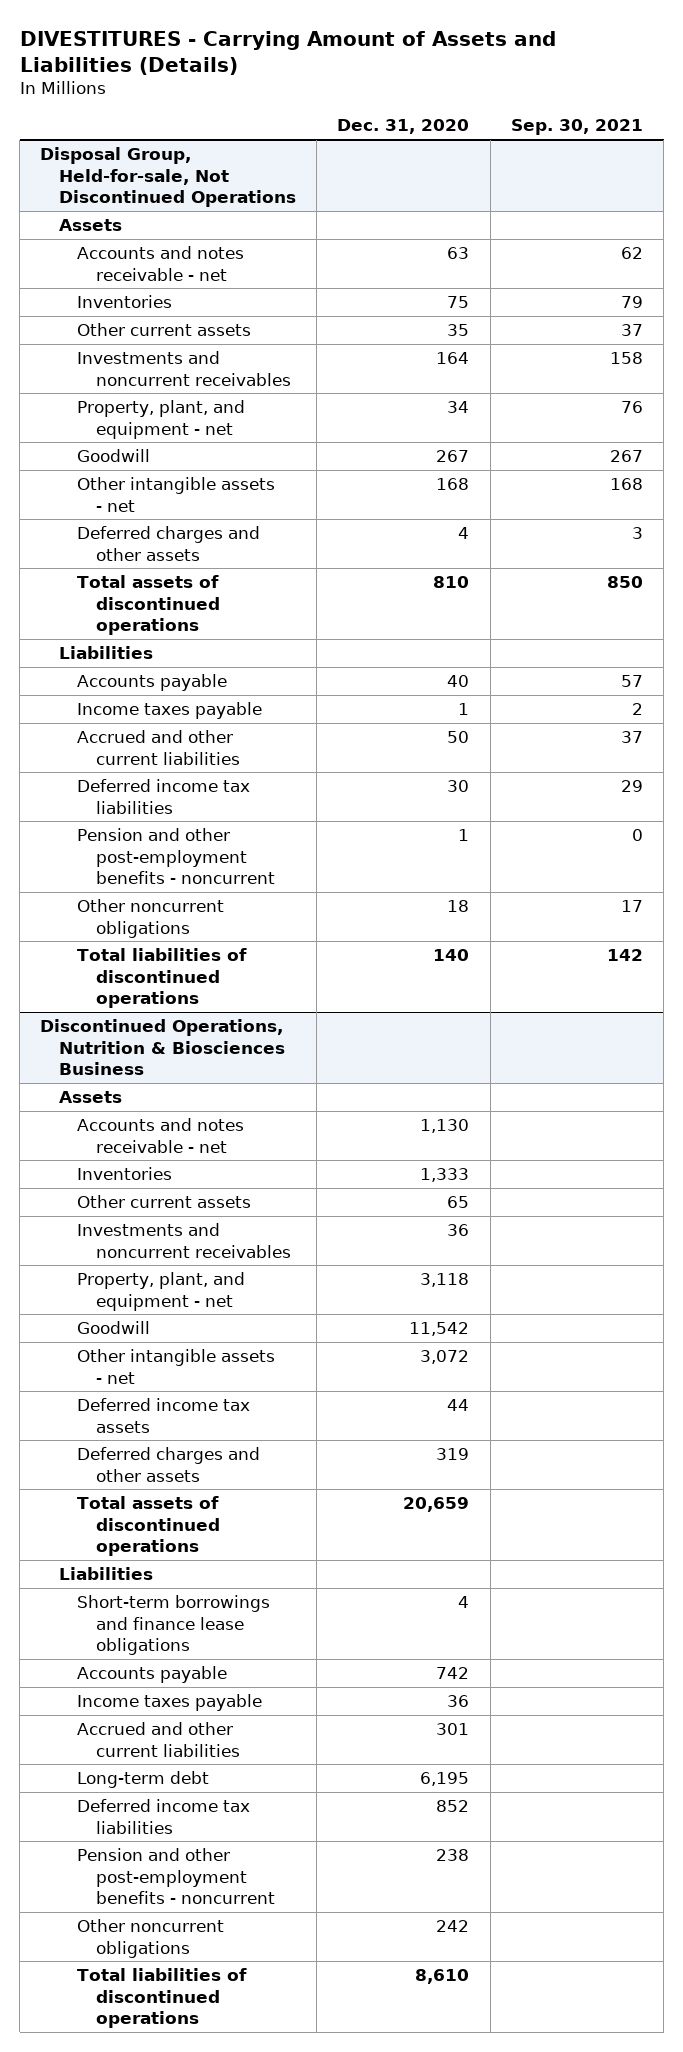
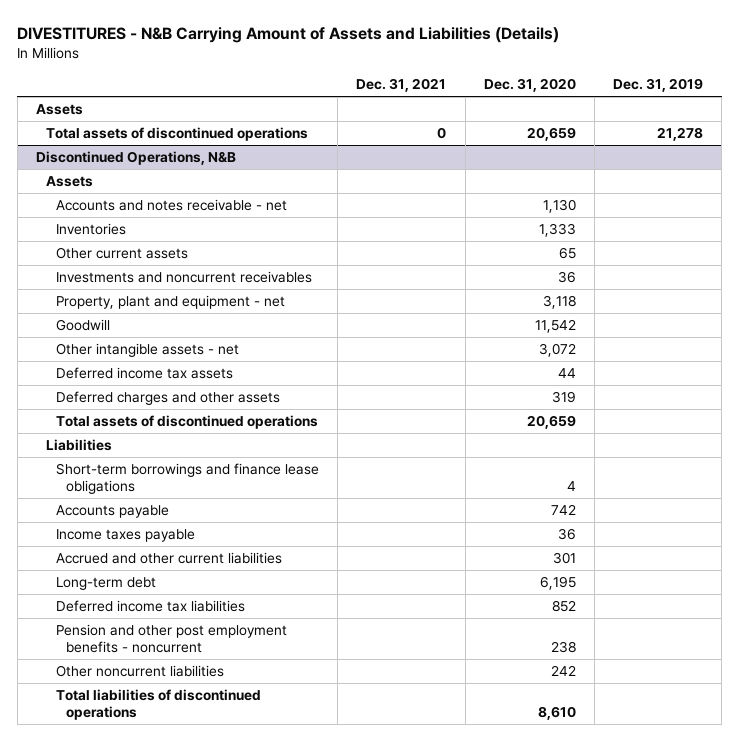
- DIVESTITURES - Carrying Amount of Assets and Liabilities (Details)
+ DIVESTITURES - N&B Carrying Amount of Assets and Liabilities (Details)
- | Dec. 31, 2020 | Sep. 30, 2021
+ | Dec. 31, 2021 | Dec. 31, 2020 | Dec. 31, 2019
- Disposal Group, Held-for-sale, Not Discontinued Operations
- Accounts and notes receivable - net | 63 | 62
- Inventories | 75 | 79
- Other current assets | 35 | 37
- Investments and noncurrent receivables | 164 | 158
- Property, plant, and equipment - net | 34 | 76
- Goodwill | 267 | 267
- Other intangible assets - net | 168 | 168
- Deferred charges and other assets | 4 | 3
- Total assets of discontinued operations | 810 | 850
- Liabilities
- Accounts payable | 40 | 57
- Income taxes payable | 1 | 2
- Accrued and other current liabilities | 50 | 37
- Deferred income tax liabilities | 30 | 29
- Pension and other post-employment benefits - noncurrent | 1 | 0
- Other noncurrent obligations | 18 | 17
- Total liabilities of discontinued operations | 140 | 142
- Discontinued Operations, Nutrition & Biosciences Business
+ Total assets of discontinued operations | 0 | 20,659 | 21,278
+ Discontinued Operations, N&B
- Property, plant, and equipment - net | 3,118 |
+ Property, plant and equipment - net | | 3,118 |
- Pension and other post-employment benefits - noncurrent | 238 |
- Other noncurrent obligations | 242 |
+ Pension and other post employment benefits - noncurrent | | 238 |
+ Other noncurrent liabilities | | 242 |

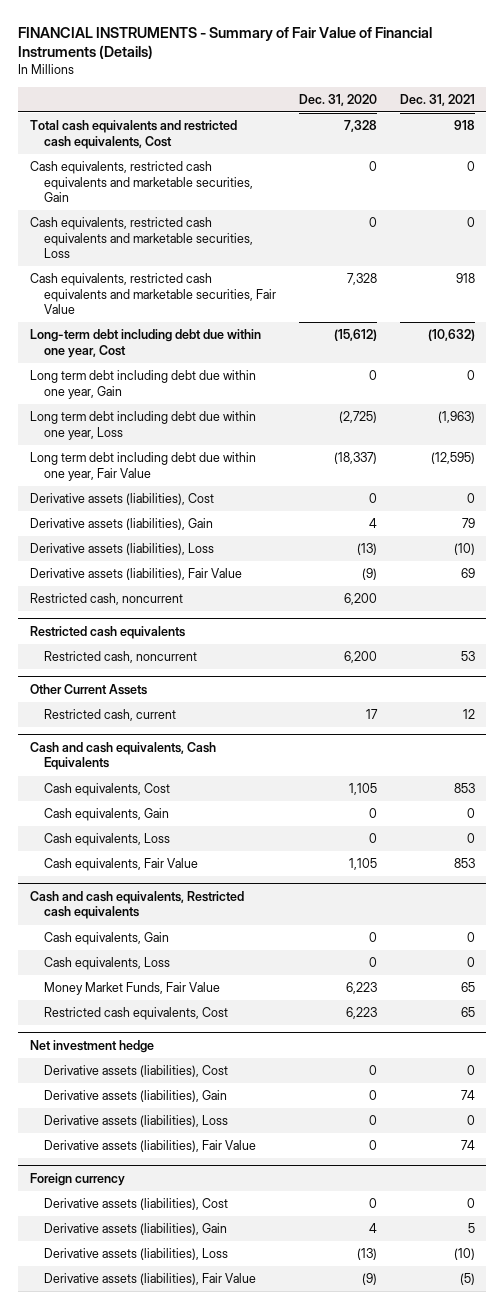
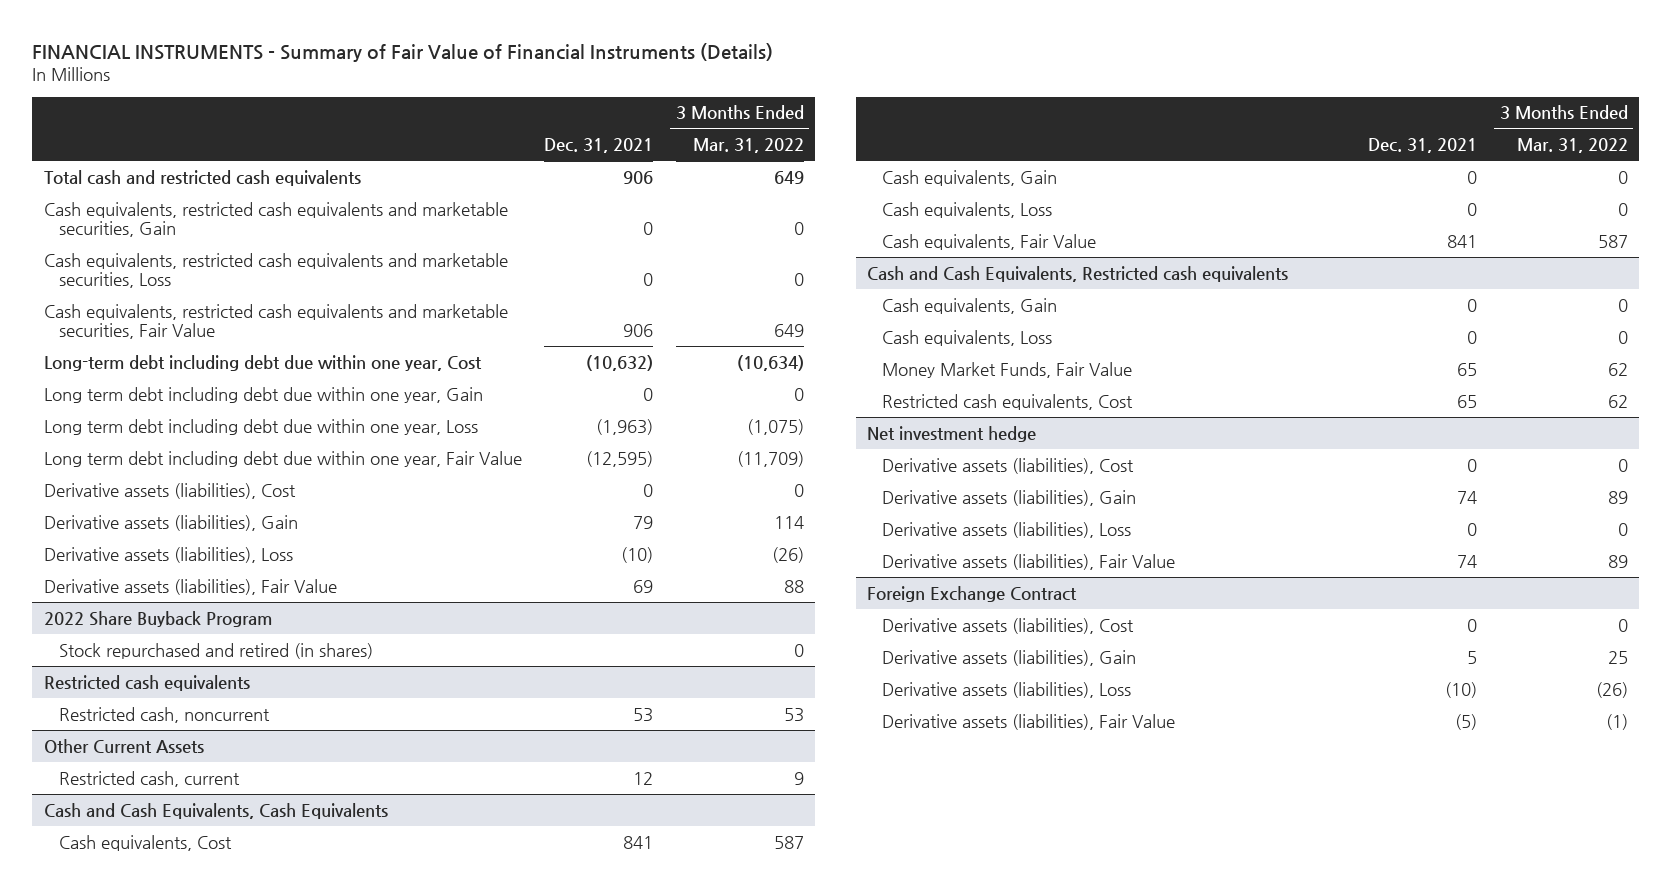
- | Dec. 31, 2020 | Dec. 31, 2021
+ | Dec. 31, 2021 | 3 Months Ended Mar. 31, 2022
- Total cash equivalents and restricted cash equivalents, Cost | 7,328 | 918
+ Total cash and restricted cash equivalents | 906 | 649
- Cash equivalents, restricted cash equivalents and marketable securities, Fair Value | 7,328 | 918
+ Cash equivalents, restricted cash equivalents and marketable securities, Fair Value | 906 | 649
- Restricted cash, noncurrent | 6,200 |
+ 2022 Share Buyback Program
+ Stock repurchased and retired (in shares) | | 0
- Cash and cash equivalents, Cash Equivalents
- Cash equivalents, Cost | 1,105 | 853
+ Cash and Cash Equivalents, Cash Equivalents
+ Cash equivalents, Cost | 841 | 587
- Cash equivalents, Fair Value | 1,105 | 853
- Cash and cash equivalents, Restricted cash equivalents
+ Cash equivalents, Fair Value | 841 | 587
+ Cash and Cash Equivalents, Restricted cash equivalents
- Foreign currency
+ Foreign Exchange Contract

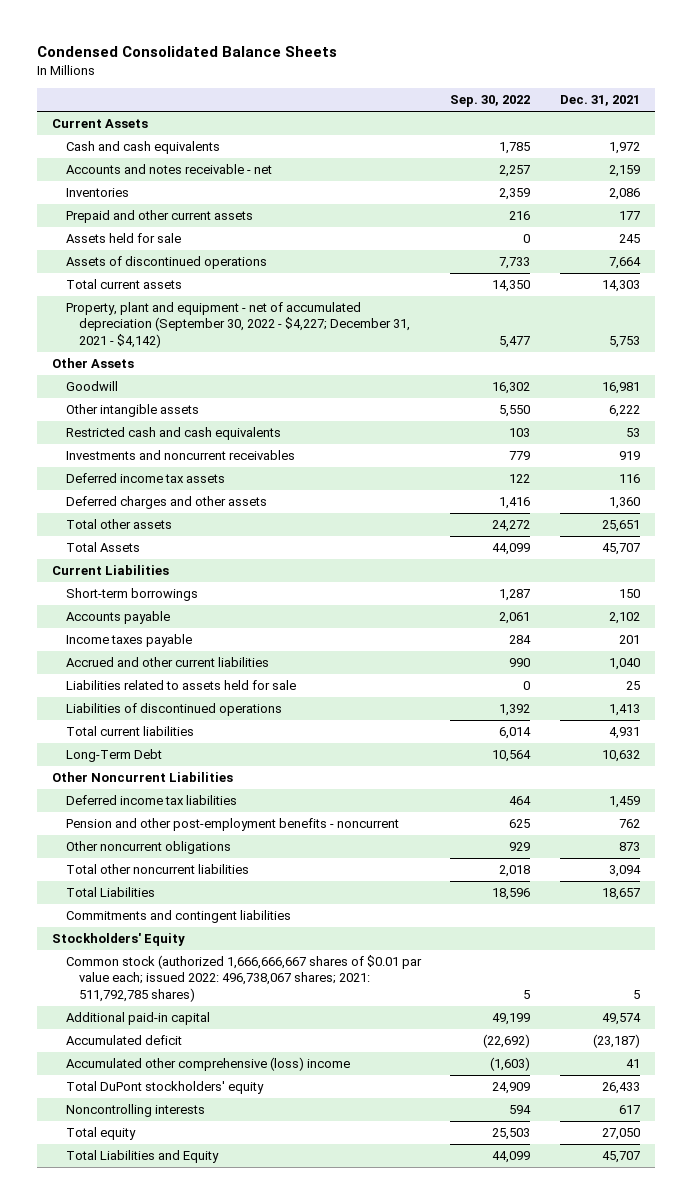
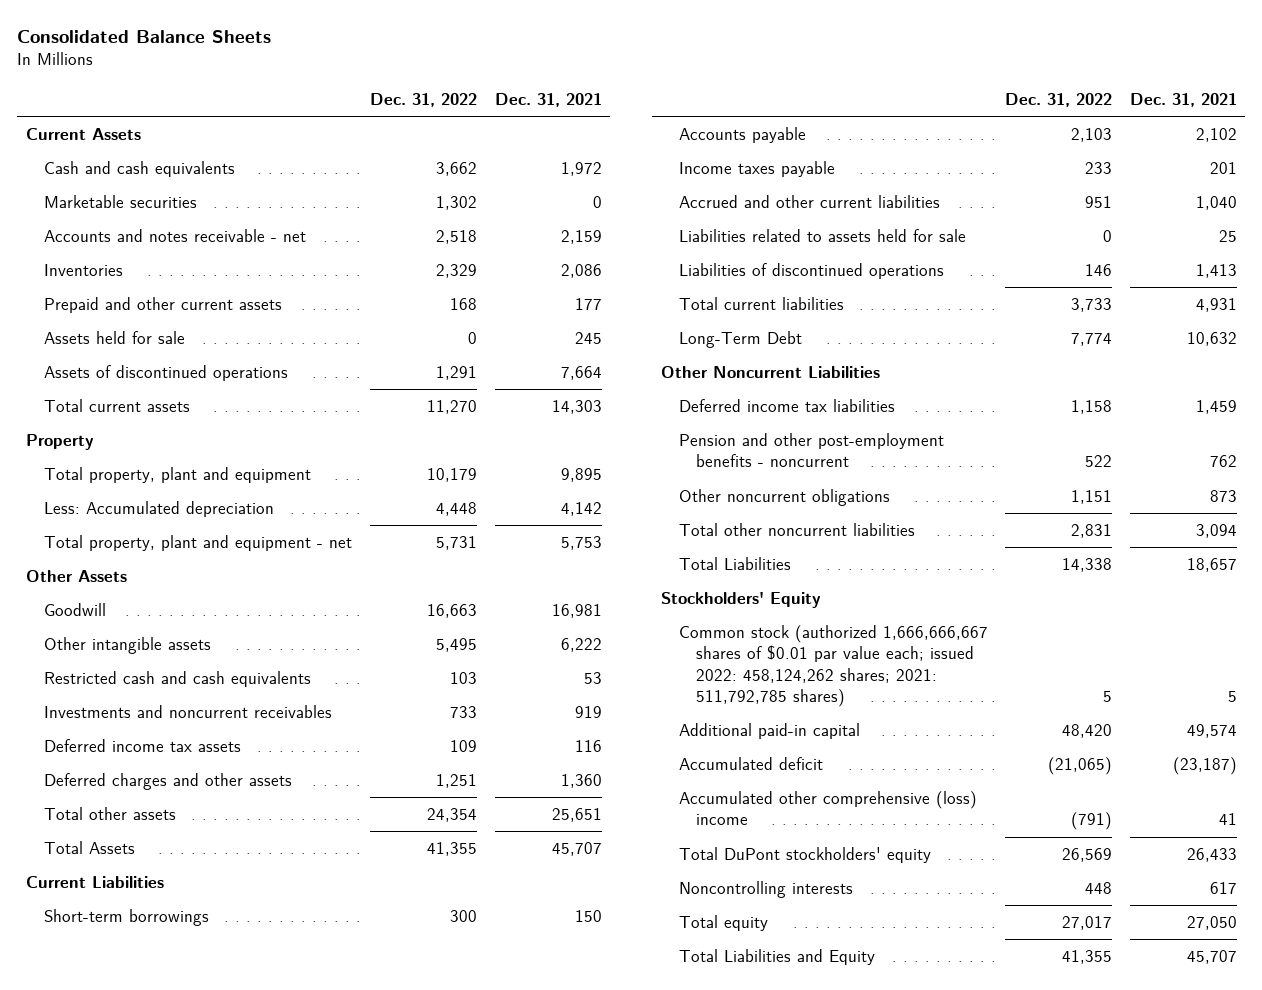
- Condensed Consolidated Balance Sheets
+ Consolidated Balance Sheets
- | Sep. 30, 2022 | Dec. 31, 2021
+ | Dec. 31, 2022 | Dec. 31, 2021
+ Marketable securities | 1,302 | 0
- Property, plant and equipment - net of accumulated depreciation (September 30, 2022 - $4,227; December 31, 2021 - $4,142) | 5,477 | 5,753
+ Property
+ Total property, plant and equipment | 10,179 | 9,895
+ Less: Accumulated depreciation | 4,448 | 4,142
+ Total property, plant and equipment - net | 5,731 | 5,753
- Commitments and contingent liabilities
- Common stock (authorized 1,666,666,667 shares of $0.01 par value each; issued 2022: 496,738,067 shares; 2021: 511,792,785 shares) | 5 | 5
+ Common stock (authorized 1,666,666,667 shares of $0.01 par value each; issued 2022: 458,124,262 shares; 2021: 511,792,785 shares) | 5 | 5

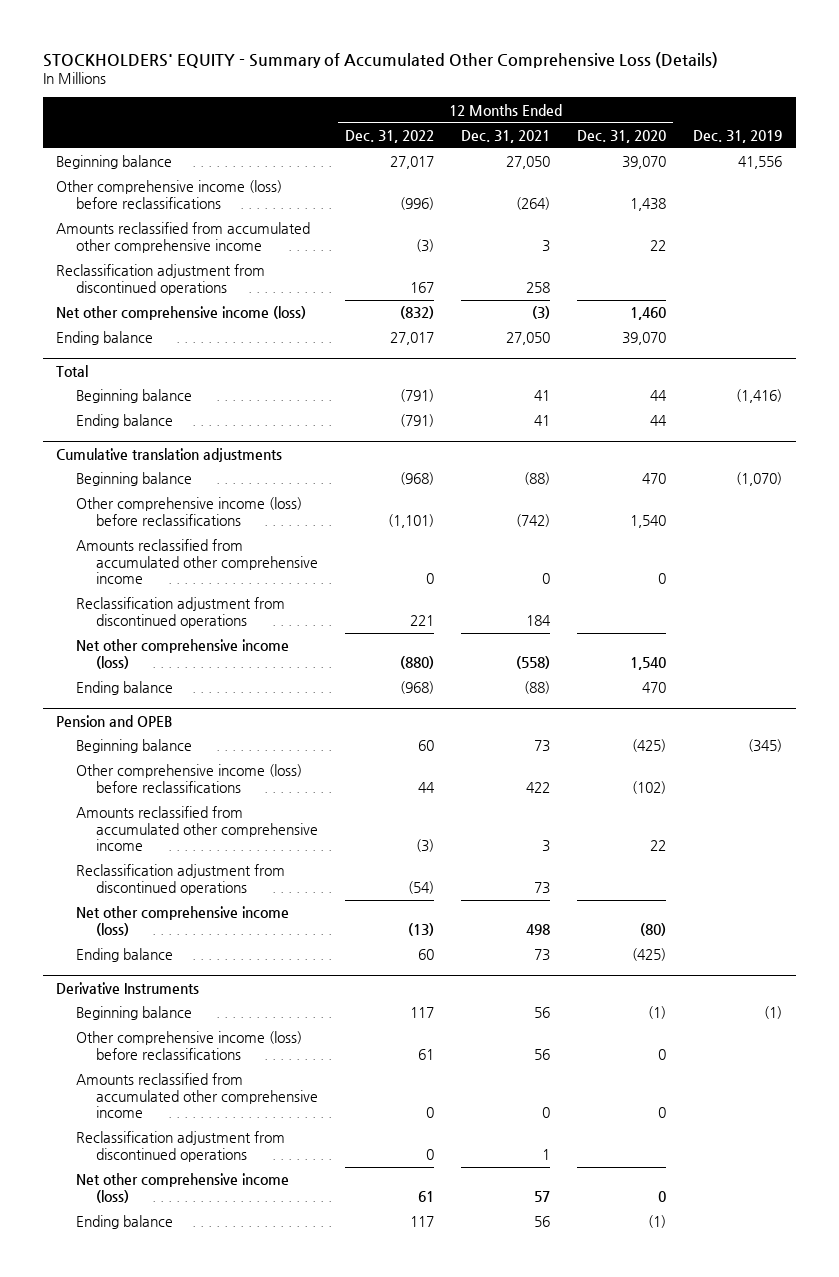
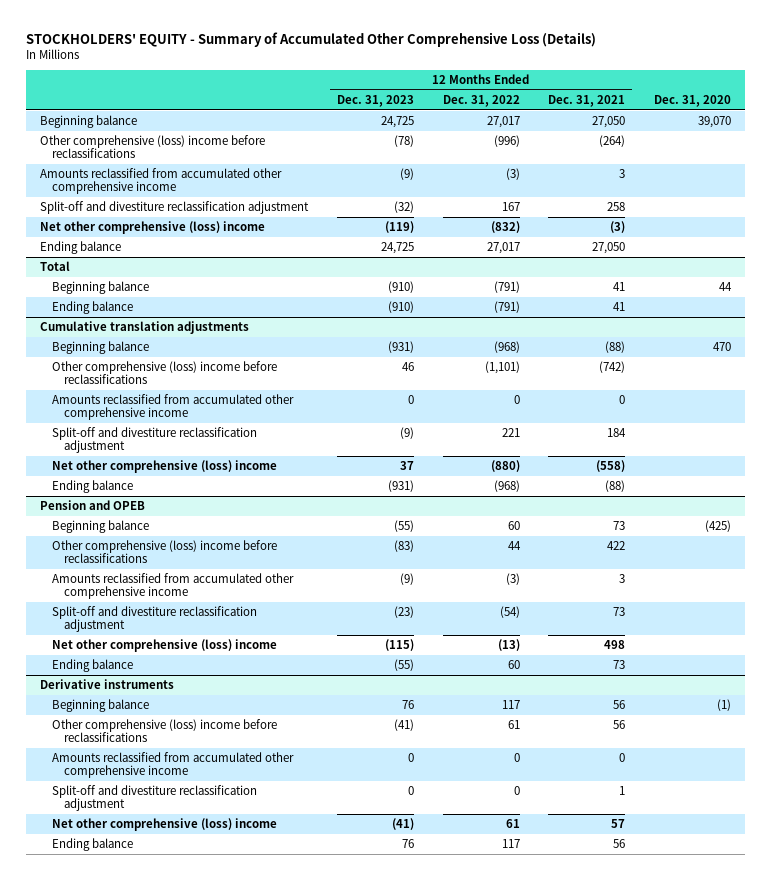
- | 12 Months Ended Dec. 31, 2022 | 12 Months Ended Dec. 31, 2021 | 12 Months Ended Dec. 31, 2020 | Dec. 31, 2019
+ | 12 Months Ended Dec. 31, 2023 | 12 Months Ended Dec. 31, 2022 | 12 Months Ended Dec. 31, 2021 | Dec. 31, 2020
- Other comprehensive income (loss) before reclassifications | (996) | (264) | 1,438 |
+ Other comprehensive (loss) income before reclassifications | (78) | (996) | (264) |
- Reclassification adjustment from discontinued operations | 167 | 258 | |
- Net other comprehensive income (loss) | (832) | (3) | 1,460 |
+ Split-off and divestiture reclassification adjustment | (32) | 167 | 258 |
+ Net other comprehensive (loss) income | (119) | (832) | (3) |
@ Cumulative translation adjustments
- Other comprehensive income (loss) before reclassifications | (1,101) | (742) | 1,540 |
+ Other comprehensive (loss) income before reclassifications | 46 | (1,101) | (742) |
- Reclassification adjustment from discontinued operations | 221 | 184 | |
- Net other comprehensive income (loss) | (880) | (558) | 1,540 |
+ Split-off and divestiture reclassification adjustment | (9) | 221 | 184 |
+ Net other comprehensive (loss) income | 37 | (880) | (558) |
@ Pension and OPEB
- Other comprehensive income (loss) before reclassifications | 44 | 422 | (102) |
+ Other comprehensive (loss) income before reclassifications | (83) | 44 | 422 |
- Reclassification adjustment from discontinued operations | (54) | 73 | |
- Net other comprehensive income (loss) | (13) | 498 | (80) |
+ Split-off and divestiture reclassification adjustment | (23) | (54) | 73 |
+ Net other comprehensive (loss) income | (115) | (13) | 498 |
- Derivative Instruments
+ Derivative instruments
- Other comprehensive income (loss) before reclassifications | 61 | 56 | 0 |
+ Other comprehensive (loss) income before reclassifications | (41) | 61 | 56 |
- Reclassification adjustment from discontinued operations | 0 | 1 | |
- Net other comprehensive income (loss) | 61 | 57 | 0 |
+ Split-off and divestiture reclassification adjustment | 0 | 0 | 1 |
+ Net other comprehensive (loss) income | (41) | 61 | 57 |

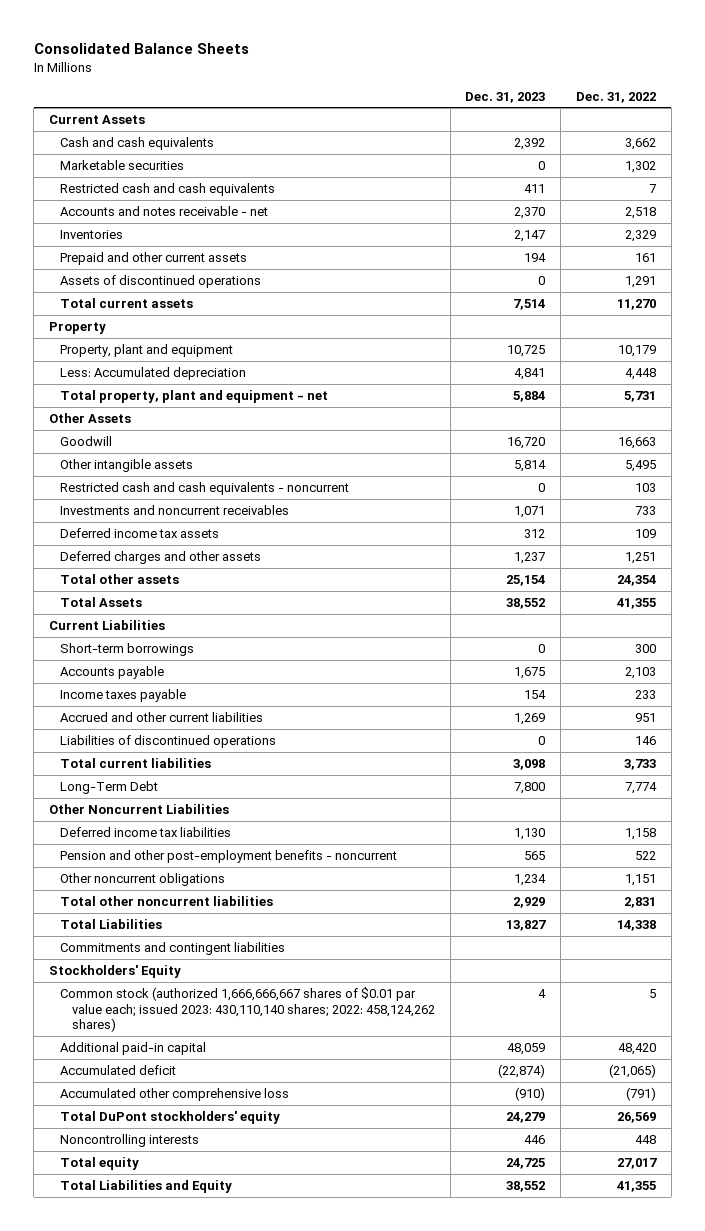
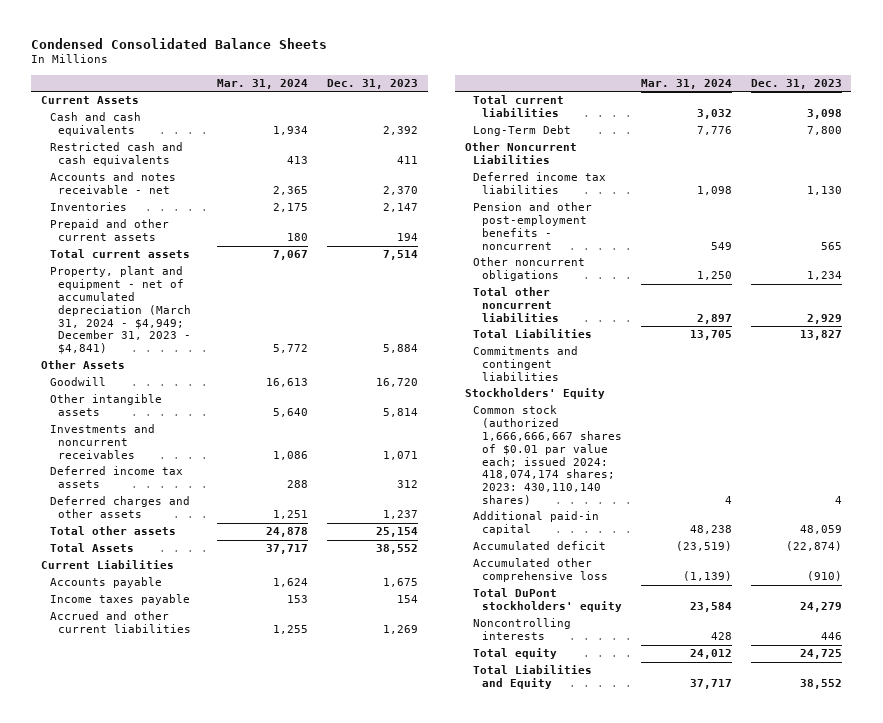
- Consolidated Balance Sheets
+ Condensed Consolidated Balance Sheets
- | Dec. 31, 2023 | Dec. 31, 2022
+ | Mar. 31, 2024 | Dec. 31, 2023
- Marketable securities | 0 | 1,302
- Assets of discontinued operations | 0 | 1,291
- Property
- Property, plant and equipment | 10,725 | 10,179
- Less: Accumulated depreciation | 4,841 | 4,448
- Total property, plant and equipment - net | 5,884 | 5,731
+ Property, plant and equipment - net of accumulated depreciation (March 31, 2024 - $4,949; December 31, 2023 - $4,841) | 5,772 | 5,884
- Restricted cash and cash equivalents - noncurrent | 0 | 103
- Short-term borrowings | 0 | 300
- Liabilities of discontinued operations | 0 | 146
- Common stock (authorized 1,666,666,667 shares of $0.01 par value each; issued 2023: 430,110,140 shares; 2022: 458,124,262 shares) | 4 | 5
+ Common stock (authorized 1,666,666,667 shares of $0.01 par value each; issued 2024: 418,074,174 shares; 2023: 430,110,140 shares) | 4 | 4

